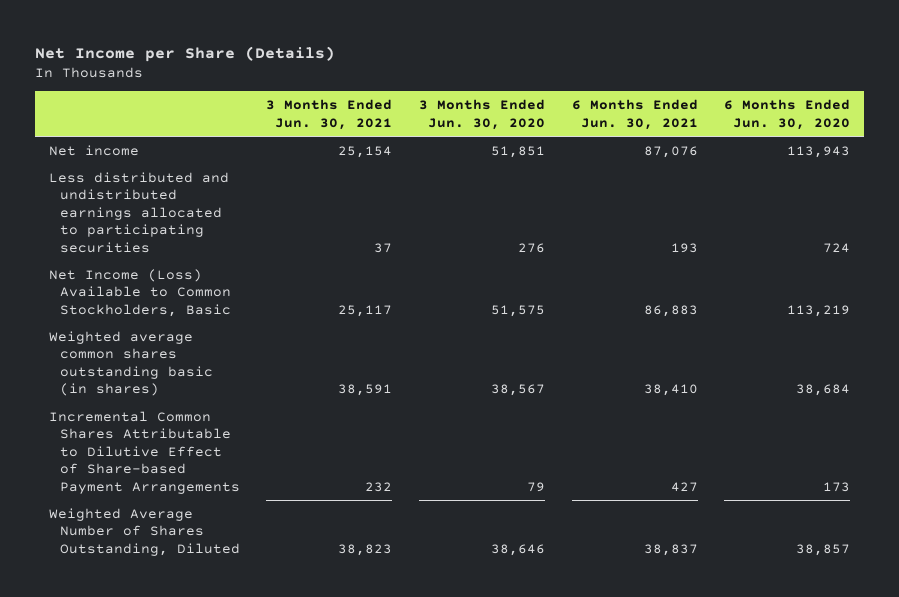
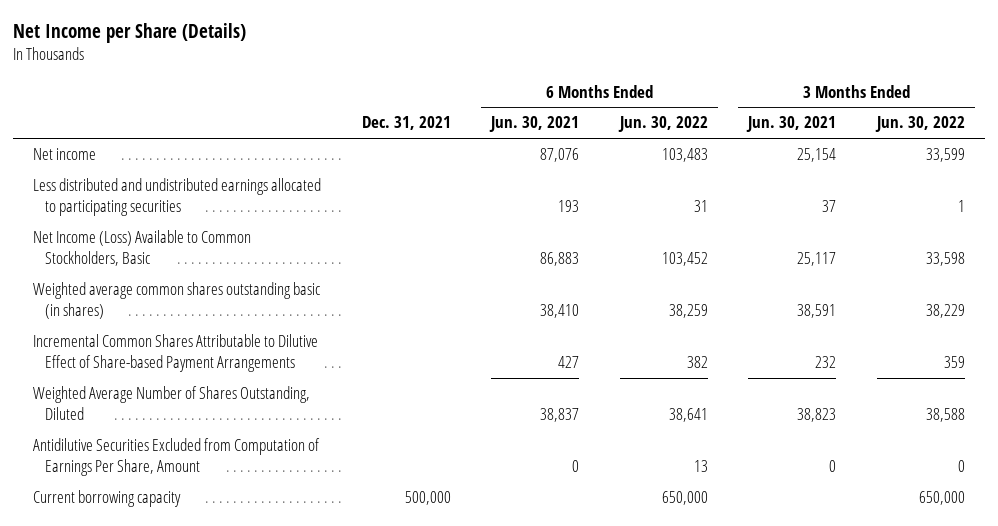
- | 3 Months Ended Jun. 30, 2021 | 3 Months Ended Jun. 30, 2020 | 6 Months Ended Jun. 30, 2021 | 6 Months Ended Jun. 30, 2020
+ | Dec. 31, 2021 | 6 Months Ended Jun. 30, 2021 | 6 Months Ended Jun. 30, 2022 | 3 Months Ended Jun. 30, 2021 | 3 Months Ended Jun. 30, 2022
+ Antidilutive Securities Excluded from Computation of Earnings Per Share, Amount | | 0 | 13 | 0 | 0
+ Current borrowing capacity | 500,000 | | 650,000 | | 650,000

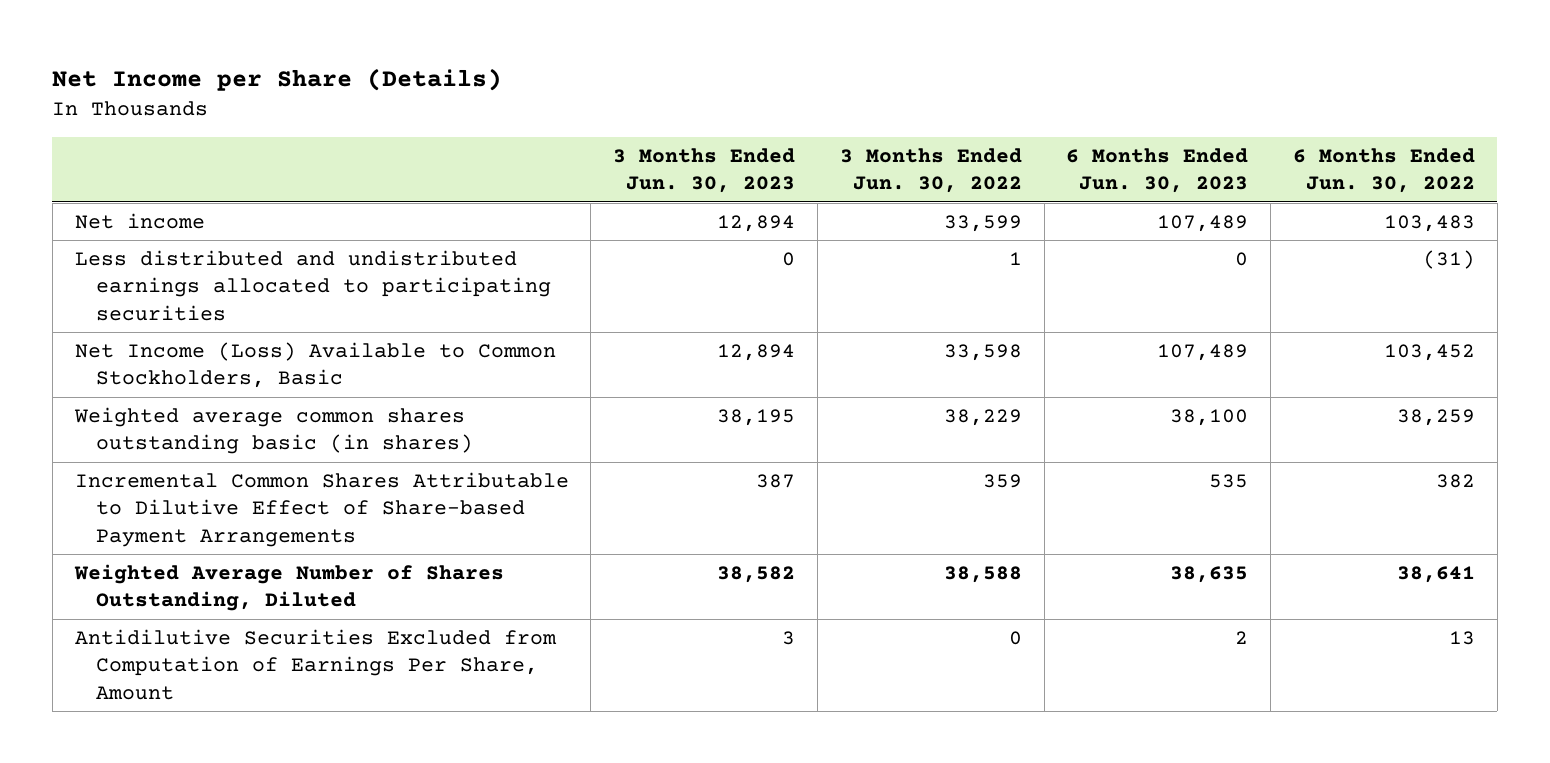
- | Dec. 31, 2021 | 6 Months Ended Jun. 30, 2021 | 6 Months Ended Jun. 30, 2022 | 3 Months Ended Jun. 30, 2021 | 3 Months Ended Jun. 30, 2022
+ | 3 Months Ended Jun. 30, 2023 | 3 Months Ended Jun. 30, 2022 | 6 Months Ended Jun. 30, 2023 | 6 Months Ended Jun. 30, 2022
- Less distributed and undistributed earnings allocated to participating securities | | 193 | 31 | 37 | 1
+ Less distributed and undistributed earnings allocated to participating securities | 0 | 1 | 0 | (31)
- Current borrowing capacity | 500,000 | | 650,000 | | 650,000

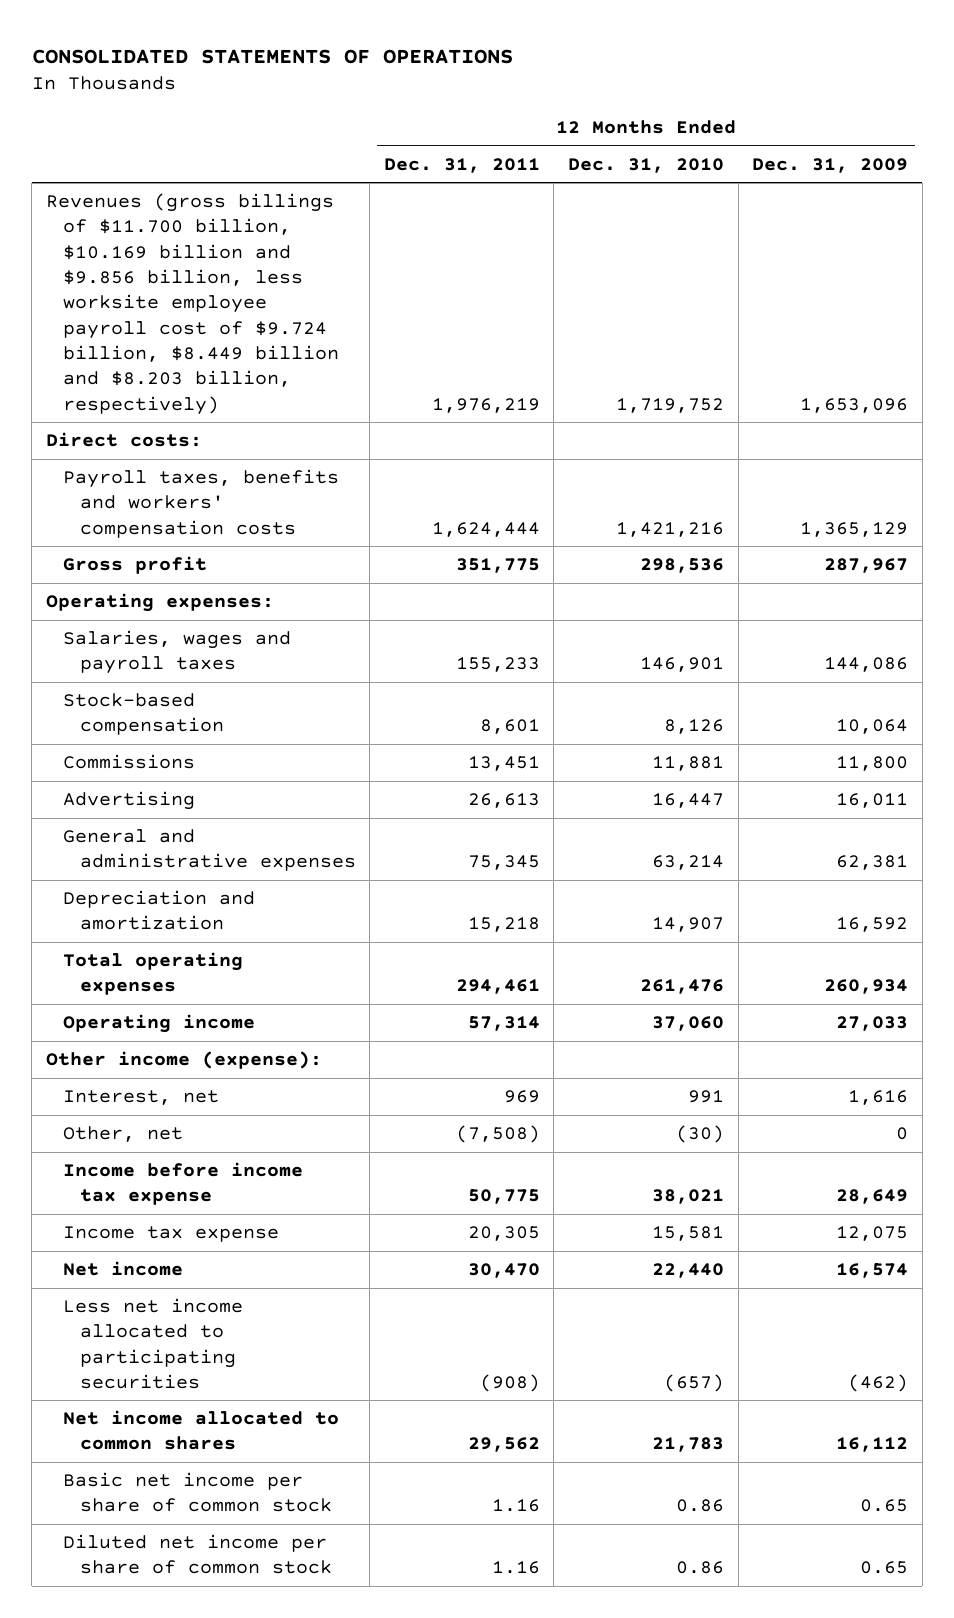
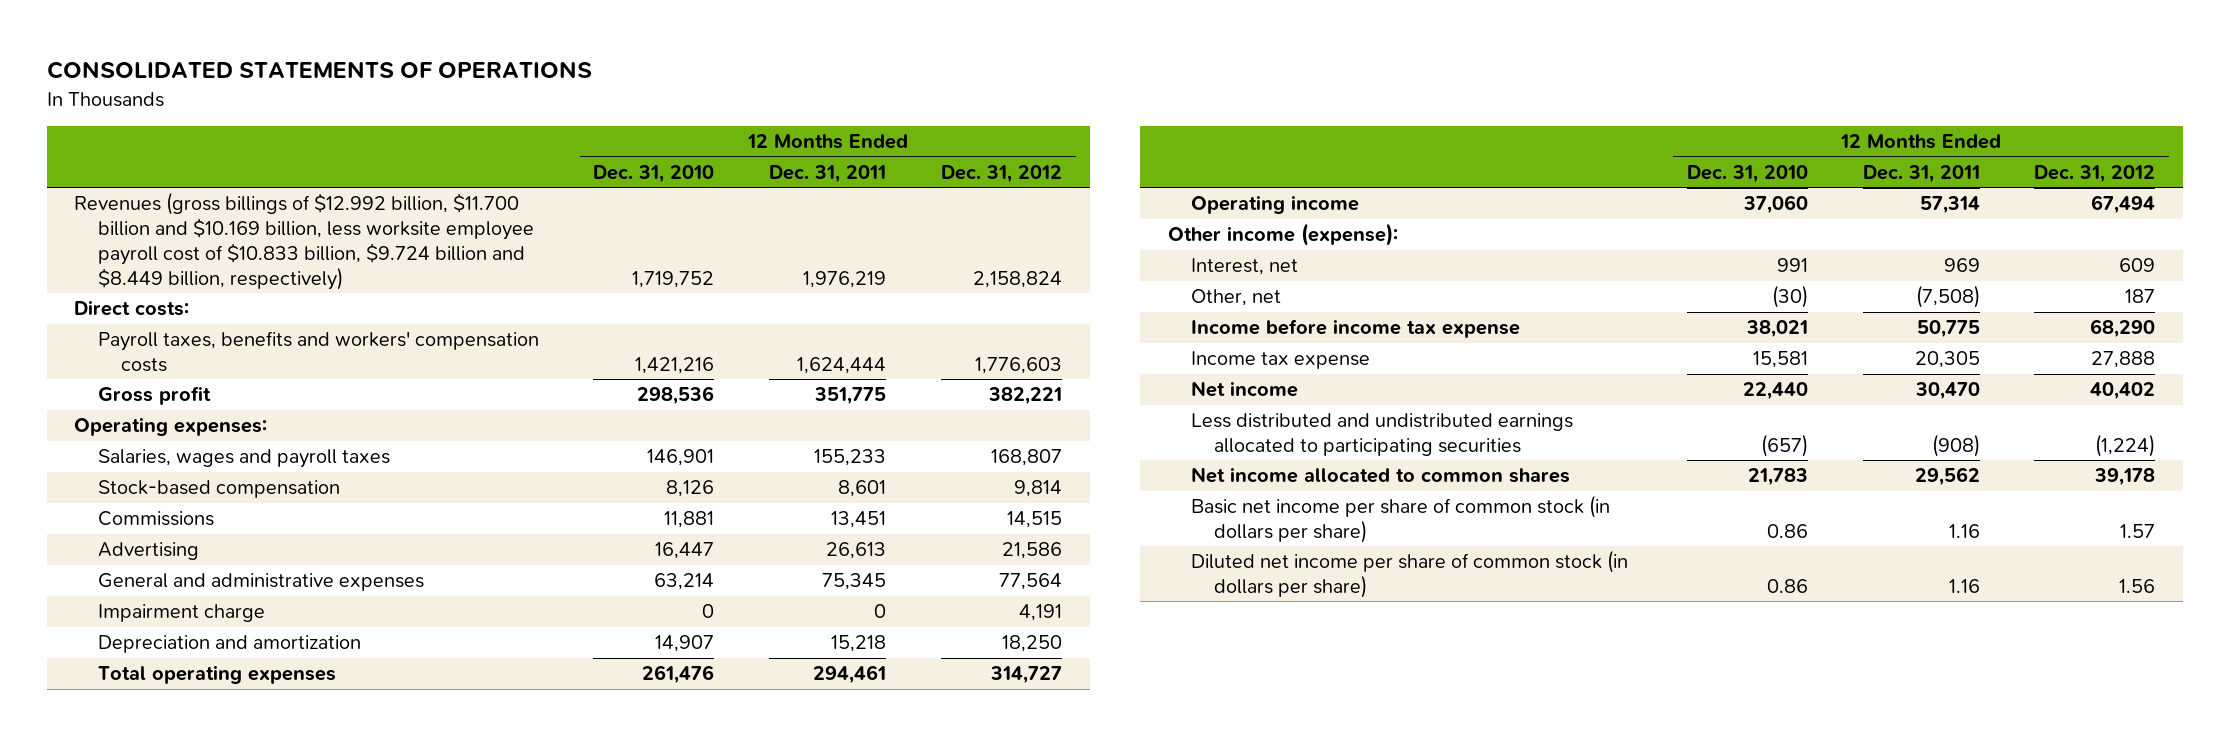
- | 12 Months Ended Dec. 31, 2011 | 12 Months Ended Dec. 31, 2010 | 12 Months Ended Dec. 31, 2009
+ | 12 Months Ended Dec. 31, 2010 | 12 Months Ended Dec. 31, 2011 | 12 Months Ended Dec. 31, 2012
- Revenues (gross billings of $11.700 billion, $10.169 billion and $9.856 billion, less worksite employee payroll cost of $9.724 billion, $8.449 billion and $8.203 billion, respectively) | 1,976,219 | 1,719,752 | 1,653,096
+ Revenues (gross billings of $12.992 billion, $11.700 billion and $10.169 billion, less worksite employee payroll cost of $10.833 billion, $9.724 billion and $8.449 billion, respectively) | 1,719,752 | 1,976,219 | 2,158,824
+ Impairment charge | 0 | 0 | 4,191
- Less net income allocated to participating securities | (908) | (657) | (462)
+ Less distributed and undistributed earnings allocated to participating securities | (657) | (908) | (1,224)
- Basic net income per share of common stock | 1.16 | 0.86 | 0.65
- Diluted net income per share of common stock | 1.16 | 0.86 | 0.65
+ Basic net income per share of common stock (in dollars per share) | 0.86 | 1.16 | 1.57
+ Diluted net income per share of common stock (in dollars per share) | 0.86 | 1.16 | 1.56

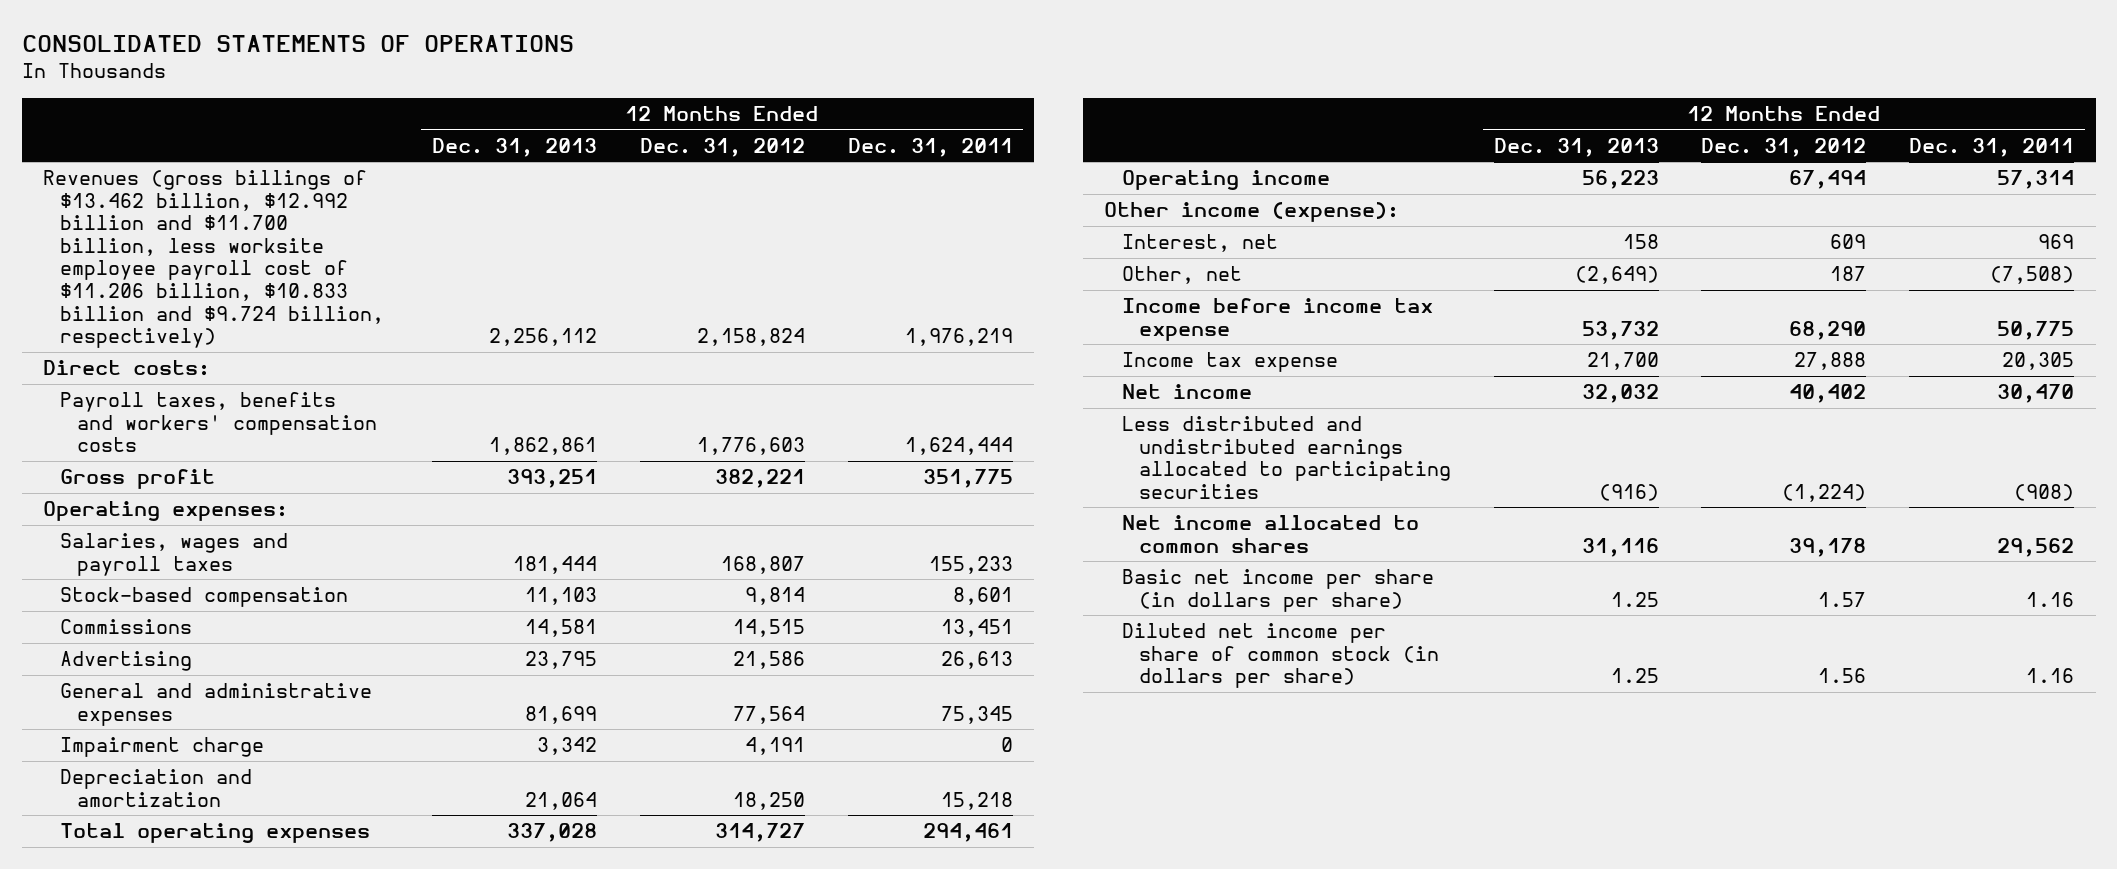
- | 12 Months Ended Dec. 31, 2010 | 12 Months Ended Dec. 31, 2011 | 12 Months Ended Dec. 31, 2012
+ | 12 Months Ended Dec. 31, 2013 | 12 Months Ended Dec. 31, 2012 | 12 Months Ended Dec. 31, 2011
- Revenues (gross billings of $12.992 billion, $11.700 billion and $10.169 billion, less worksite employee payroll cost of $10.833 billion, $9.724 billion and $8.449 billion, respectively) | 1,719,752 | 1,976,219 | 2,158,824
+ Revenues (gross billings of $13.462 billion, $12.992 billion and $11.700 billion, less worksite employee payroll cost of $11.206 billion, $10.833 billion and $9.724 billion, respectively) | 2,256,112 | 2,158,824 | 1,976,219
- Basic net income per share of common stock (in dollars per share) | 0.86 | 1.16 | 1.57
+ Basic net income per share (in dollars per share) | 1.25 | 1.57 | 1.16

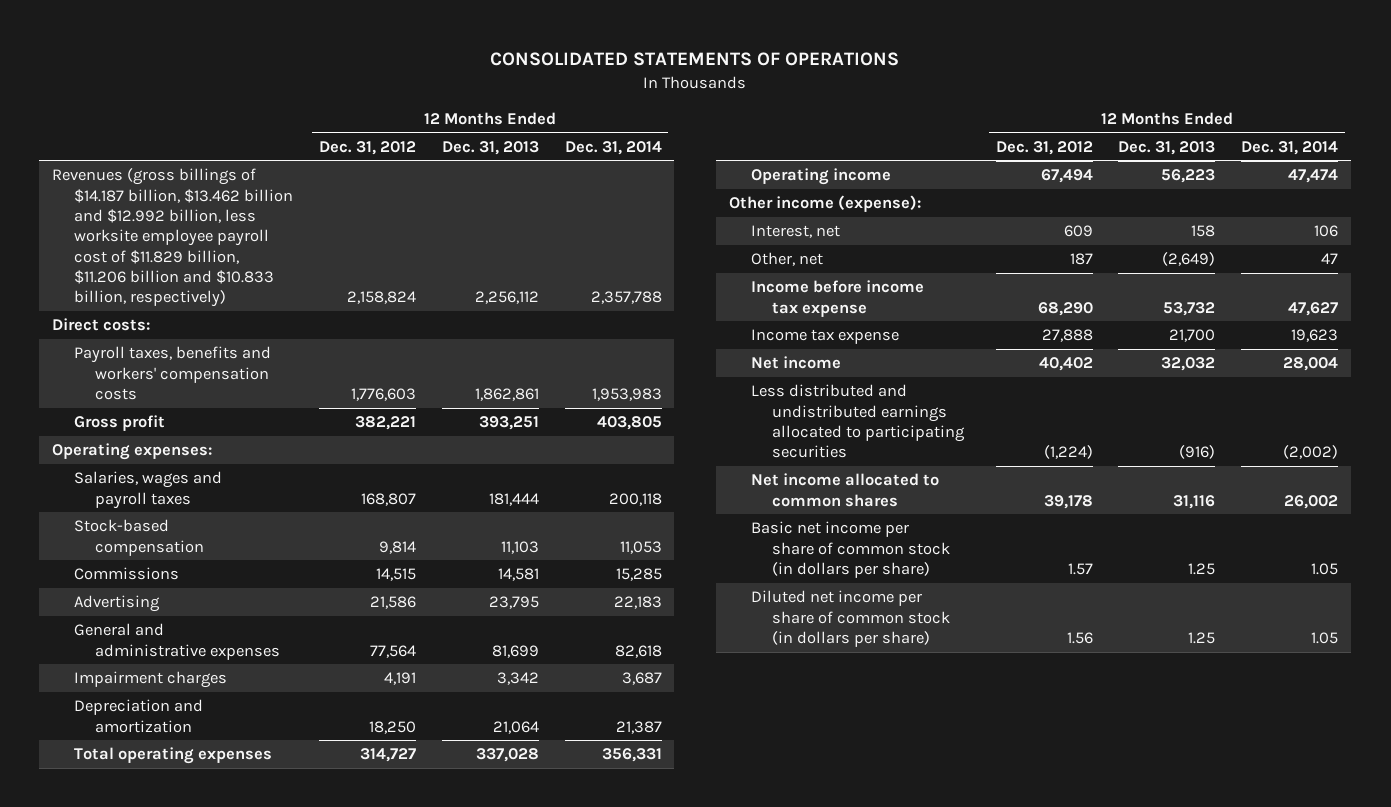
- | 12 Months Ended Dec. 31, 2013 | 12 Months Ended Dec. 31, 2012 | 12 Months Ended Dec. 31, 2011
+ | 12 Months Ended Dec. 31, 2012 | 12 Months Ended Dec. 31, 2013 | 12 Months Ended Dec. 31, 2014
- Revenues (gross billings of $13.462 billion, $12.992 billion and $11.700 billion, less worksite employee payroll cost of $11.206 billion, $10.833 billion and $9.724 billion, respectively) | 2,256,112 | 2,158,824 | 1,976,219
+ Revenues (gross billings of $14.187 billion, $13.462 billion and $12.992 billion, less worksite employee payroll cost of $11.829 billion, $11.206 billion and $10.833 billion, respectively) | 2,158,824 | 2,256,112 | 2,357,788
- Impairment charge | 3,342 | 4,191 | 0
+ Impairment charges | 4,191 | 3,342 | 3,687
- Basic net income per share (in dollars per share) | 1.25 | 1.57 | 1.16
+ Basic net income per share of common stock (in dollars per share) | 1.57 | 1.25 | 1.05

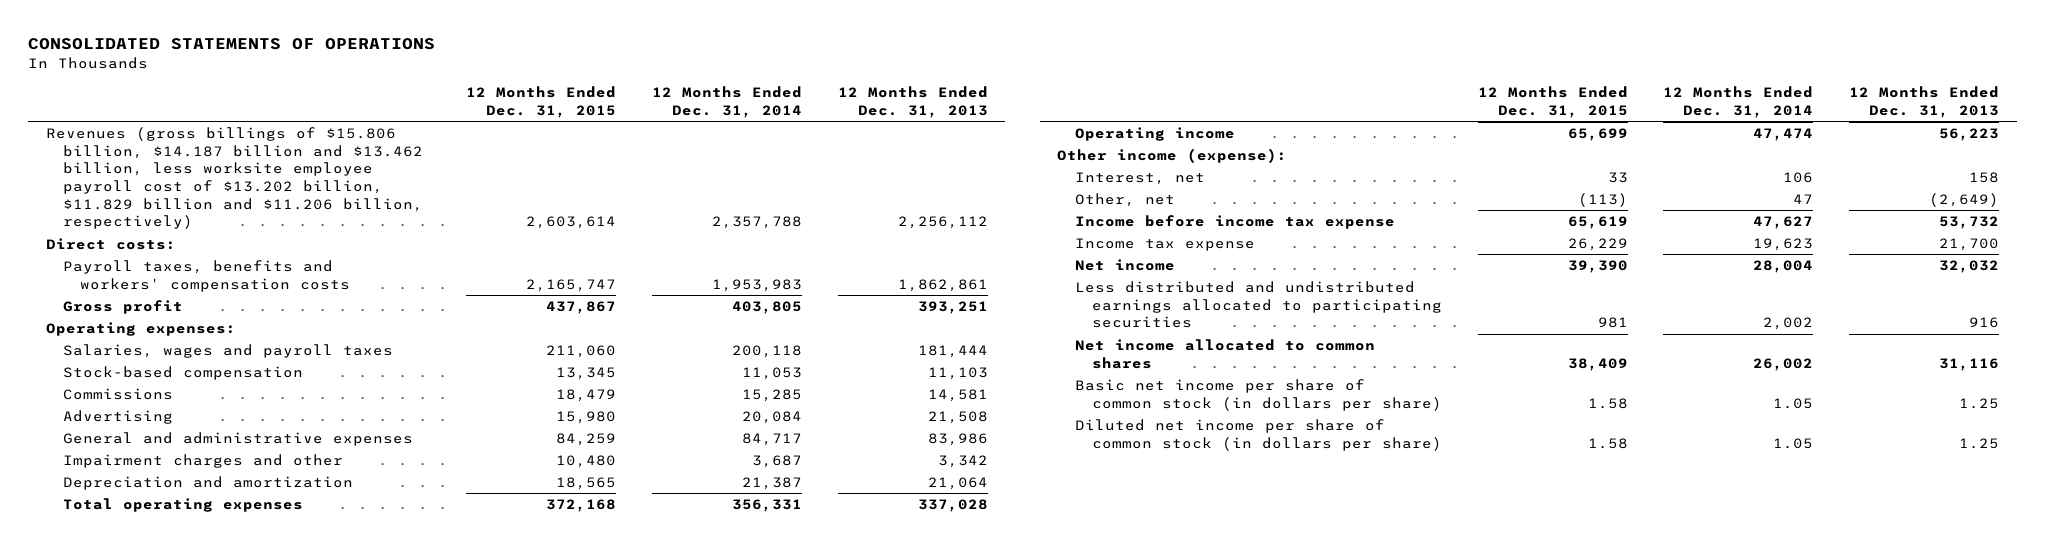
- | 12 Months Ended Dec. 31, 2012 | 12 Months Ended Dec. 31, 2013 | 12 Months Ended Dec. 31, 2014
+ | 12 Months Ended Dec. 31, 2015 | 12 Months Ended Dec. 31, 2014 | 12 Months Ended Dec. 31, 2013
- Revenues (gross billings of $14.187 billion, $13.462 billion and $12.992 billion, less worksite employee payroll cost of $11.829 billion, $11.206 billion and $10.833 billion, respectively) | 2,158,824 | 2,256,112 | 2,357,788
+ Revenues (gross billings of $15.806 billion, $14.187 billion and $13.462 billion, less worksite employee payroll cost of $13.202 billion, $11.829 billion and $11.206 billion, respectively) | 2,603,614 | 2,357,788 | 2,256,112
- Advertising | 21,586 | 23,795 | 22,183
- General and administrative expenses | 77,564 | 81,699 | 82,618
- Impairment charges | 4,191 | 3,342 | 3,687
+ Advertising | 15,980 | 20,084 | 21,508
+ General and administrative expenses | 84,259 | 84,717 | 83,986
+ Impairment charges and other | 10,480 | 3,687 | 3,342
- Less distributed and undistributed earnings allocated to participating securities | (1,224) | (916) | (2,002)
+ Less distributed and undistributed earnings allocated to participating securities | 981 | 2,002 | 916

